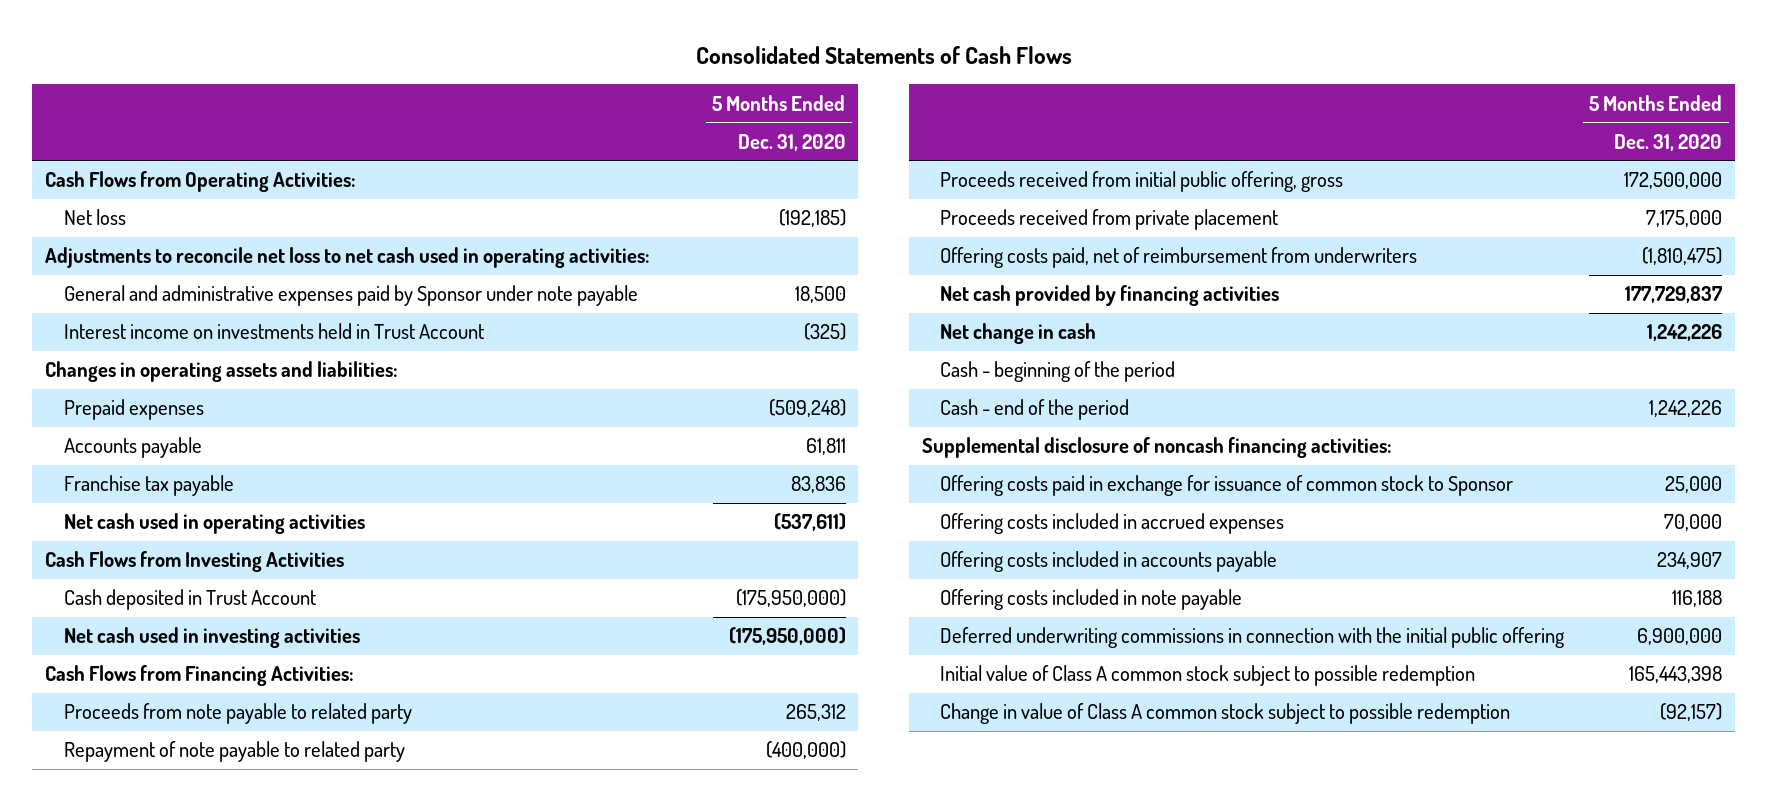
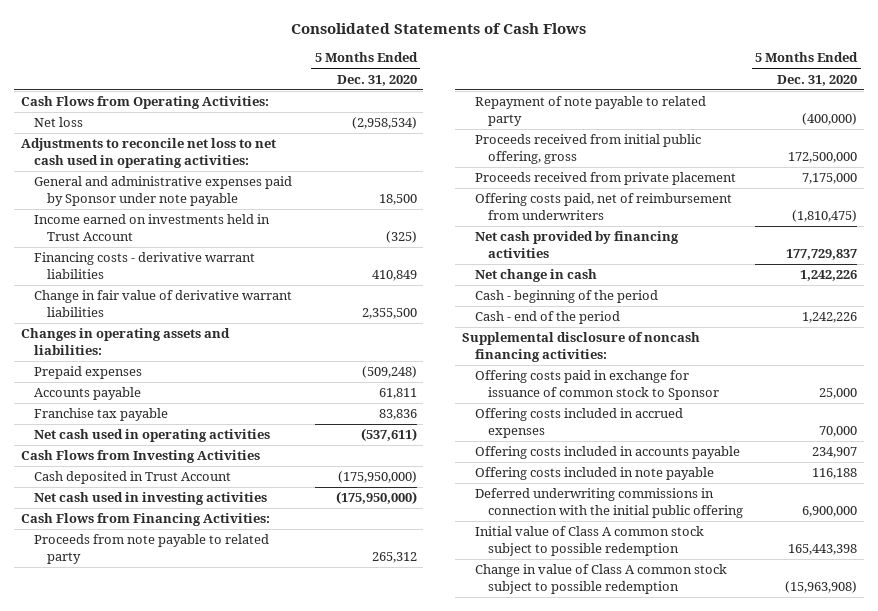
- Net loss | (192,185)
+ Net loss | (2,958,534)
- Interest income on investments held in Trust Account | (325)
+ Income earned on investments held in Trust Account | (325)
+ Financing costs - derivative warrant liabilities | 410,849
+ Change in fair value of derivative warrant liabilities | 2,355,500
- Change in value of Class A common stock subject to possible redemption | (92,157)
+ Change in value of Class A common stock subject to possible redemption | (15,963,908)

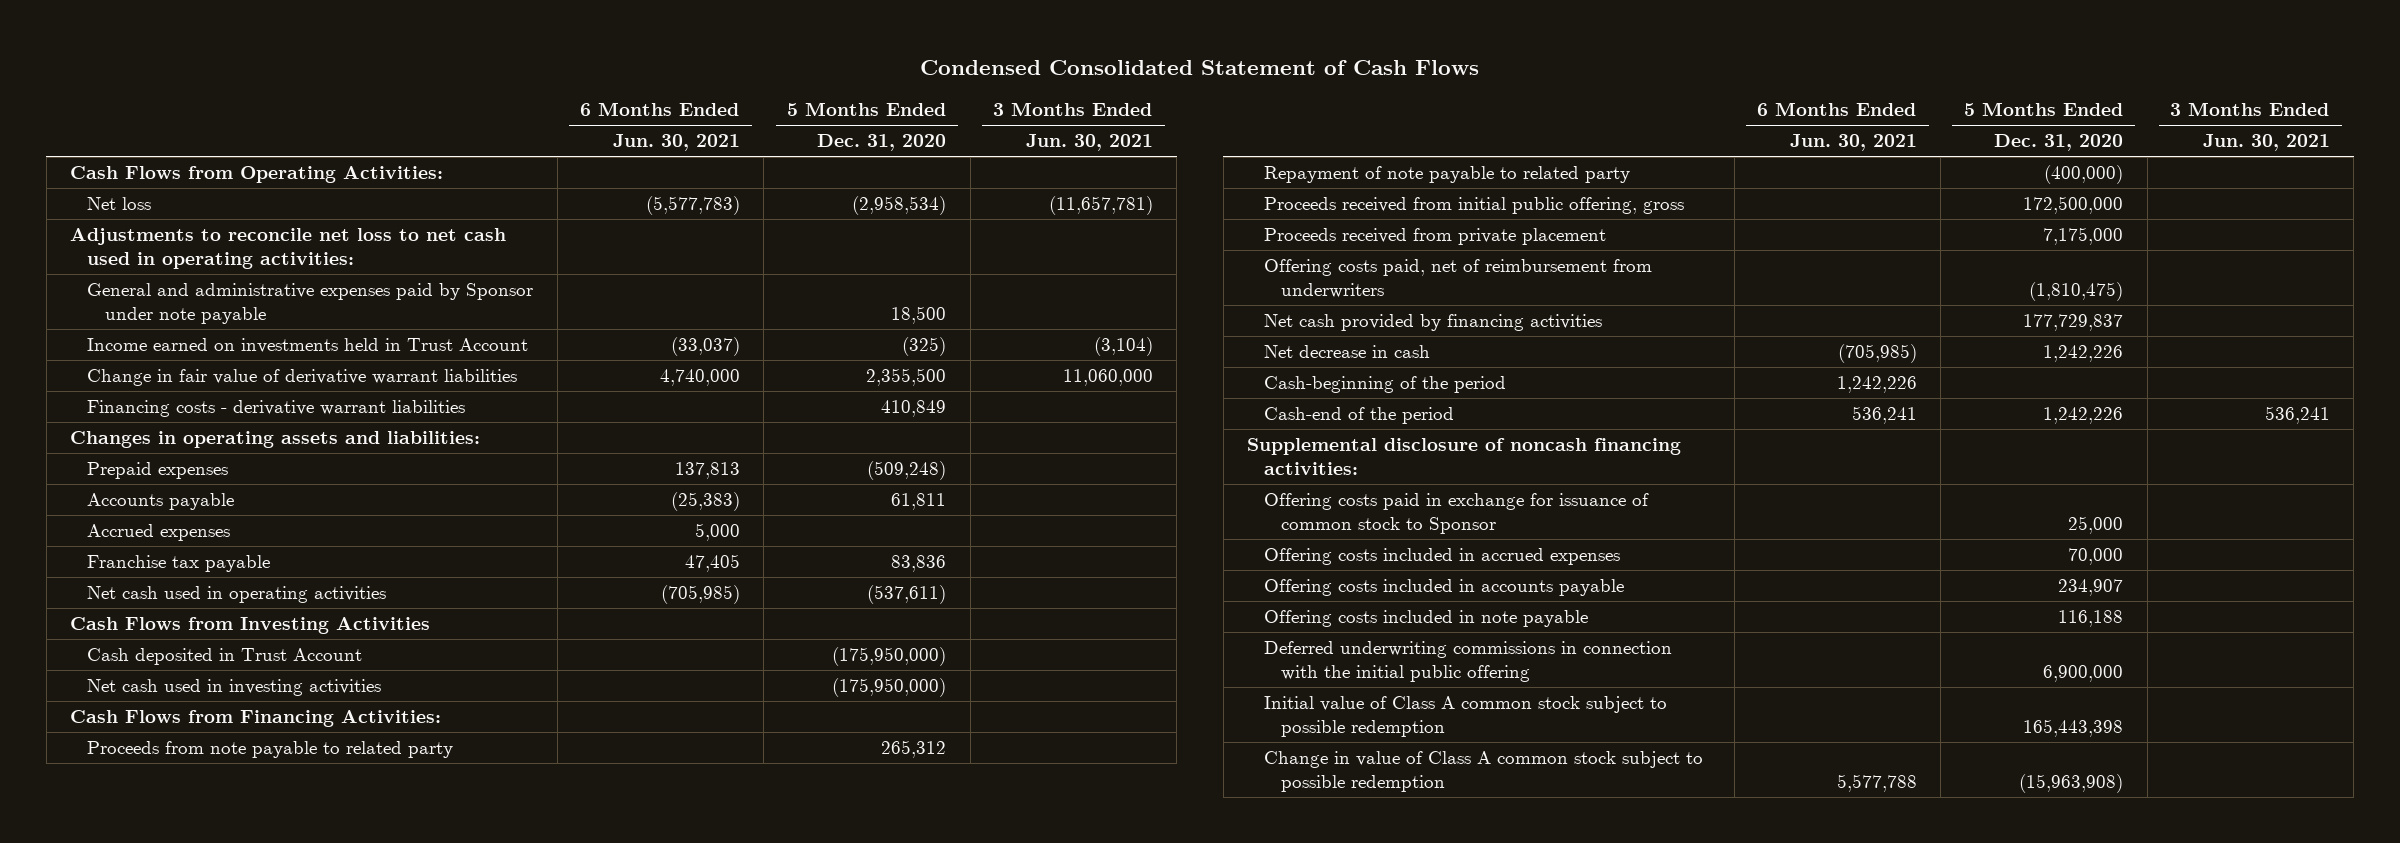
- Consolidated Statements of Cash Flows
+ Condensed Consolidated Statement of Cash Flows
- | 5 Months Ended Dec. 31, 2020
+ | 6 Months Ended Jun. 30, 2021 | 5 Months Ended Dec. 31, 2020 | 3 Months Ended Jun. 30, 2021
moved down: Financing costs - derivative warrant liabilities | | 410,849 |
+ Accrued expenses | 5,000 | |
- Net change in cash | 1,242,226
- Cash - beginning of the period
- Cash - end of the period | 1,242,226
+ Net decrease in cash | (705,985) | 1,242,226 |
+ Cash-beginning of the period | 1,242,226 | |
+ Cash-end of the period | 536,241 | 1,242,226 | 536,241

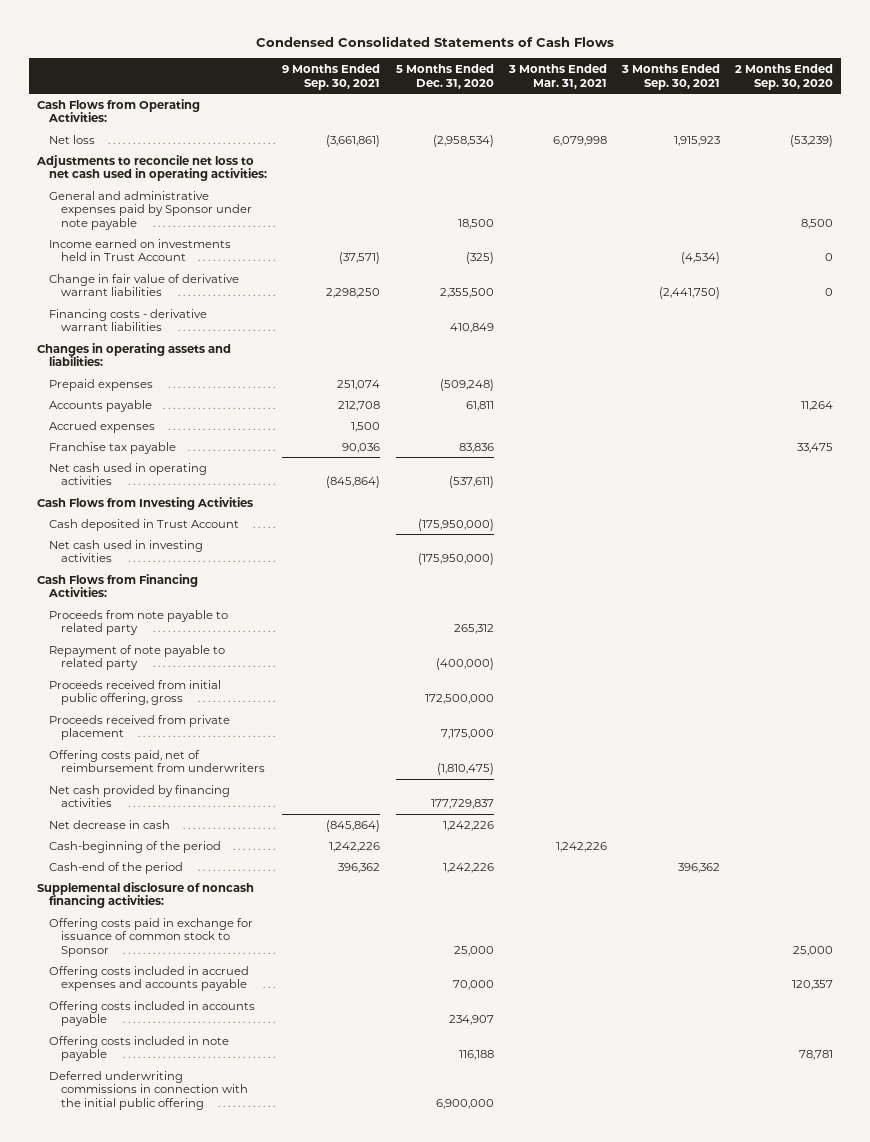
- Condensed Consolidated Statement of Cash Flows
+ Condensed Consolidated Statements of Cash Flows
- | 6 Months Ended Jun. 30, 2021 | 5 Months Ended Dec. 31, 2020 | 3 Months Ended Jun. 30, 2021
+ | 9 Months Ended Sep. 30, 2021 | 5 Months Ended Dec. 31, 2020 | 3 Months Ended Mar. 31, 2021 | 3 Months Ended Sep. 30, 2021 | 2 Months Ended Sep. 30, 2020
- Offering costs included in accrued expenses | | 70,000 |
+ Offering costs included in accrued expenses and accounts payable | | 70,000 | | | 120,357
- Initial value of Class A common stock subject to possible redemption | | 165,443,398 |
- Change in value of Class A common stock subject to possible redemption | 5,577,788 | (15,963,908) |

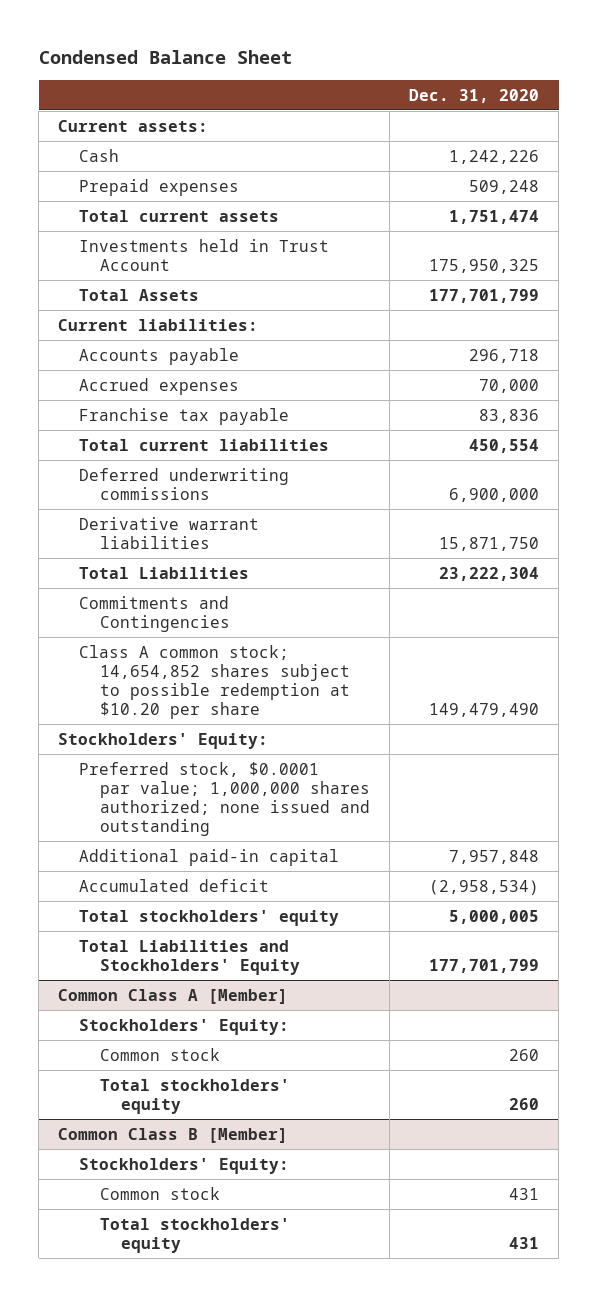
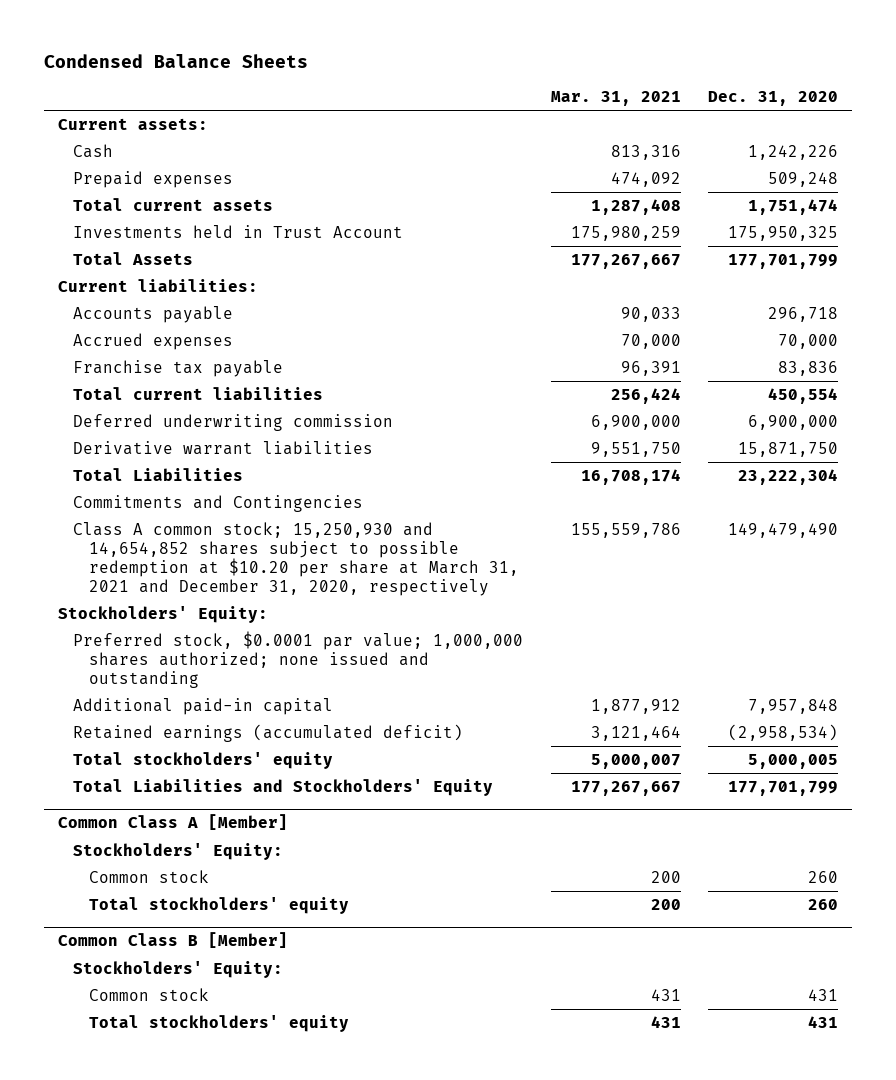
- Condensed Balance Sheet
+ Condensed Balance Sheets
- | Dec. 31, 2020
+ | Mar. 31, 2021 | Dec. 31, 2020
- Deferred underwriting commissions | 6,900,000
+ Deferred underwriting commission | 6,900,000 | 6,900,000
- Class A common stock; 14,654,852 shares subject to possible redemption at $10.20 per share | 149,479,490
+ Class A common stock; 15,250,930 and 14,654,852 shares subject to possible redemption at $10.20 per share at March 31, 2021 and December 31, 2020, respectively | 155,559,786 | 149,479,490
- Accumulated deficit | (2,958,534)
+ Retained earnings (accumulated deficit) | 3,121,464 | (2,958,534)

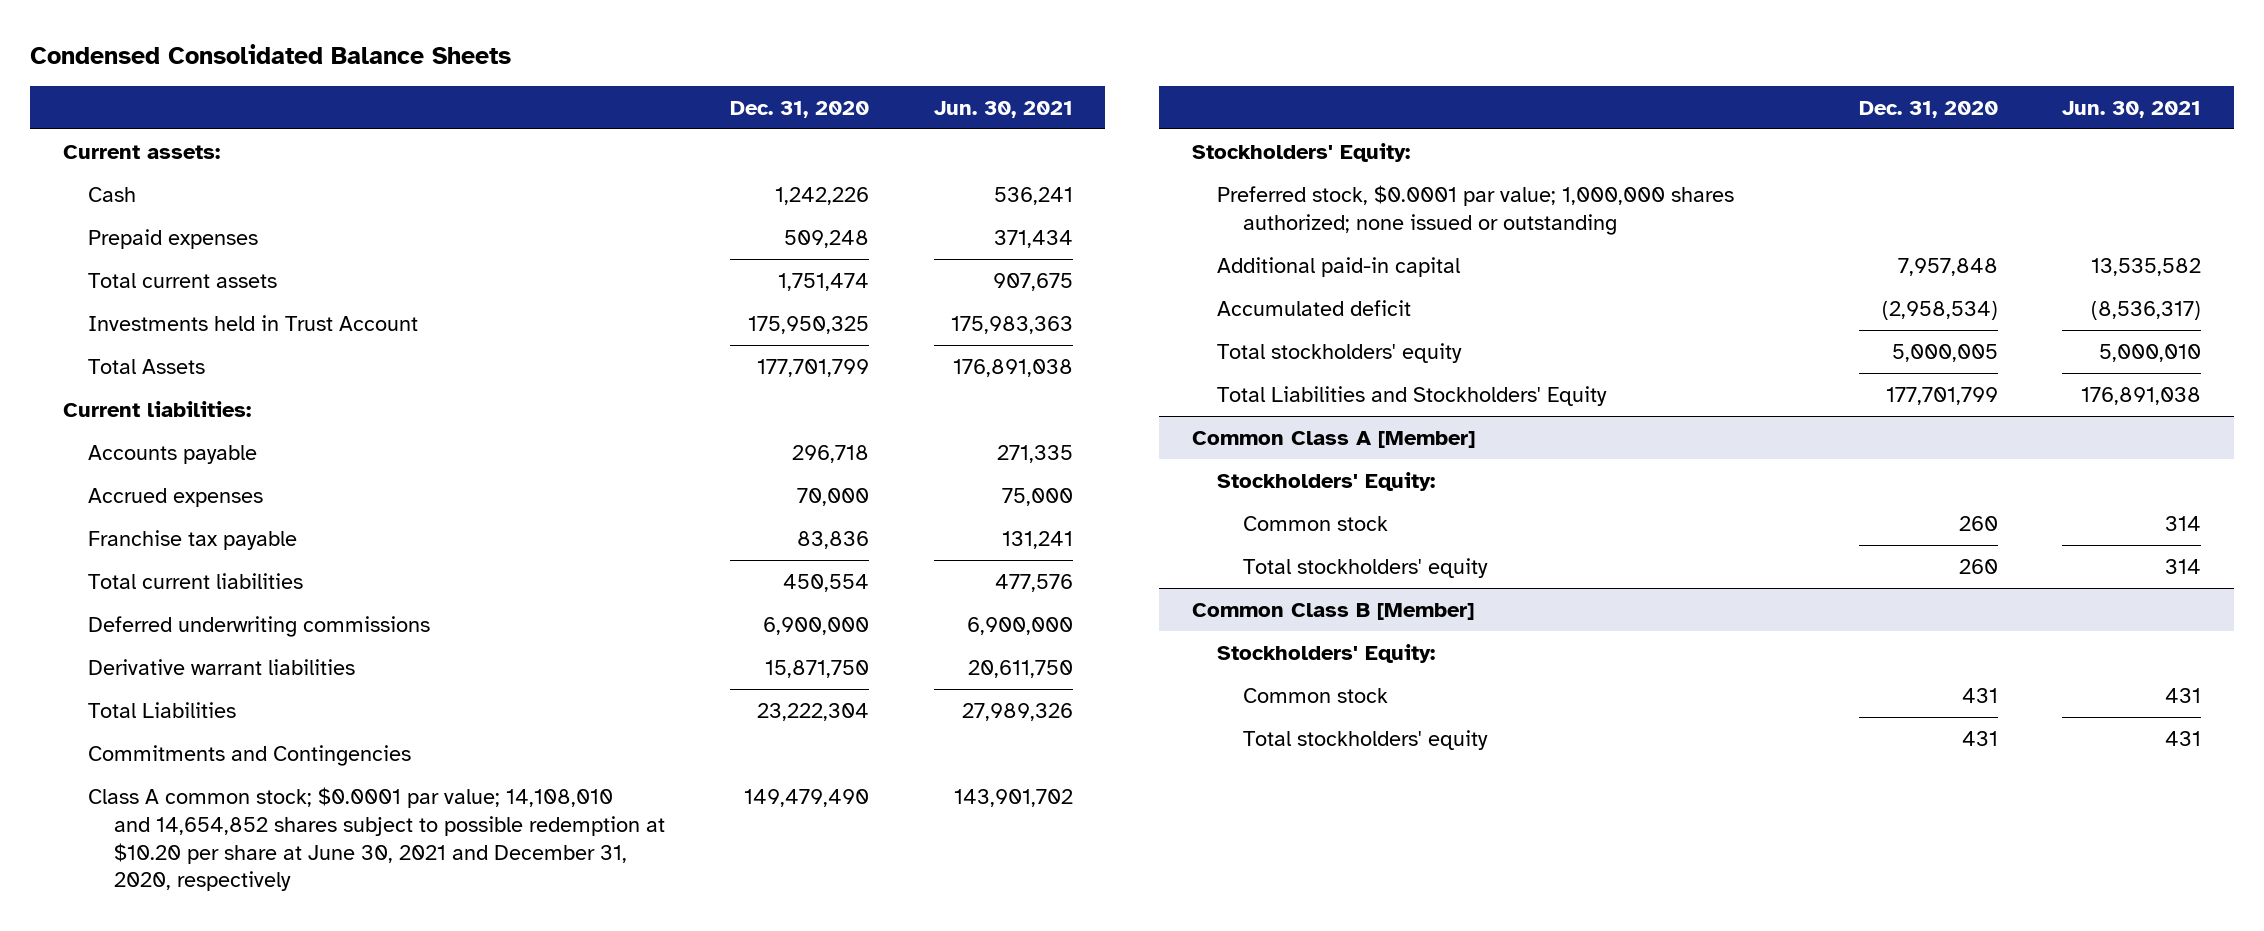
- Condensed Balance Sheets
+ Condensed Consolidated Balance Sheets
- | Mar. 31, 2021 | Dec. 31, 2020
+ | Dec. 31, 2020 | Jun. 30, 2021
- Deferred underwriting commission | 6,900,000 | 6,900,000
+ Deferred underwriting commissions | 6,900,000 | 6,900,000
- Class A common stock; 15,250,930 and 14,654,852 shares subject to possible redemption at $10.20 per share at March 31, 2021 and December 31, 2020, respectively | 155,559,786 | 149,479,490
+ Class A common stock; $0.0001 par value; 14,108,010 and 14,654,852 shares subject to possible redemption at $10.20 per share at June 30, 2021 and December 31, 2020, respectively | 149,479,490 | 143,901,702
- Preferred stock, $0.0001 par value; 1,000,000 shares authorized; none issued and outstanding
+ Preferred stock, $0.0001 par value; 1,000,000 shares authorized; none issued or outstanding
- Retained earnings (accumulated deficit) | 3,121,464 | (2,958,534)
+ Accumulated deficit | (2,958,534) | (8,536,317)

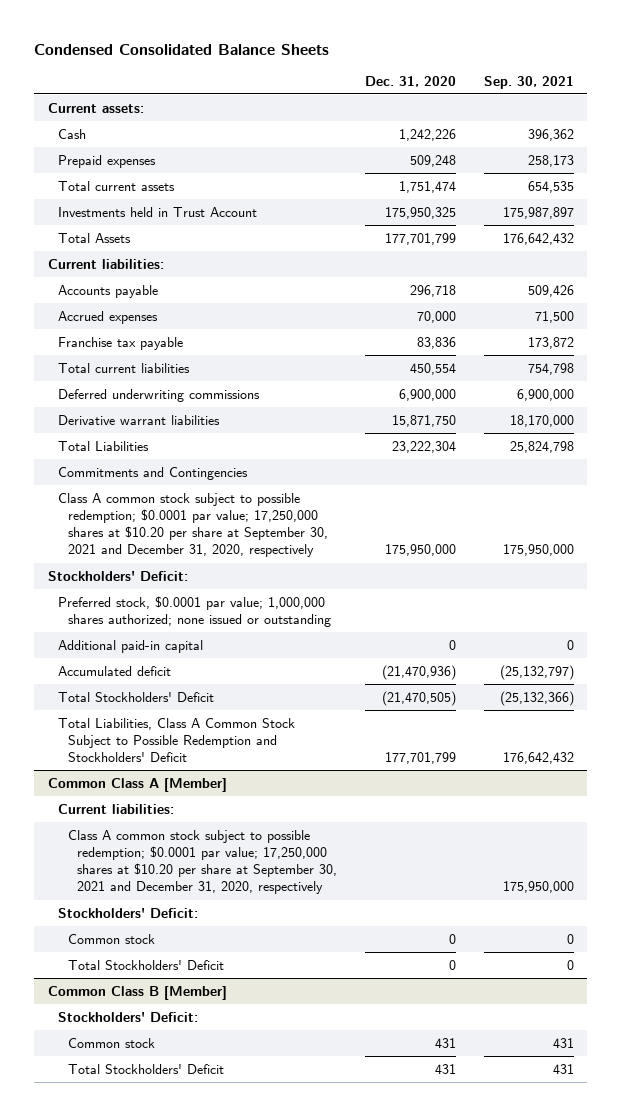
- | Dec. 31, 2020 | Jun. 30, 2021
+ | Dec. 31, 2020 | Sep. 30, 2021
- Class A common stock; $0.0001 par value; 14,108,010 and 14,654,852 shares subject to possible redemption at $10.20 per share at June 30, 2021 and December 31, 2020, respectively | 149,479,490 | 143,901,702
- Stockholders' Equity:
+ Class A common stock subject to possible redemption; $0.0001 par value; 17,250,000 shares at $10.20 per share at September 30, 2021 and December 31, 2020, respectively | 175,950,000 | 175,950,000
+ Stockholders' Deficit:
- Additional paid-in capital | 7,957,848 | 13,535,582
- Accumulated deficit | (2,958,534) | (8,536,317)
- Total stockholders' equity | 5,000,005 | 5,000,010
- Total Liabilities and Stockholders' Equity | 177,701,799 | 176,891,038
+ Additional paid-in capital | 0 | 0
+ Accumulated deficit | (21,470,936) | (25,132,797)
+ Total Stockholders' Deficit | (21,470,505) | (25,132,366)
+ Total Liabilities, Class A Common Stock Subject to Possible Redemption and Stockholders' Deficit | 177,701,799 | 176,642,432
@ Common Class A [Member]
- Stockholders' Equity:
- Common stock | 260 | 314
- Total stockholders' equity | 260 | 314
+ Current liabilities:
+ Class A common stock subject to possible redemption; $0.0001 par value; 17,250,000 shares at $10.20 per share at September 30, 2021 and December 31, 2020, respectively | | 175,950,000
+ Stockholders' Deficit:
+ Common stock | 0 | 0
+ Total Stockholders' Deficit | 0 | 0
@ Common Class B [Member]
- Stockholders' Equity:
+ Stockholders' Deficit:
- Total stockholders' equity | 431 | 431
+ Total Stockholders' Deficit | 431 | 431

